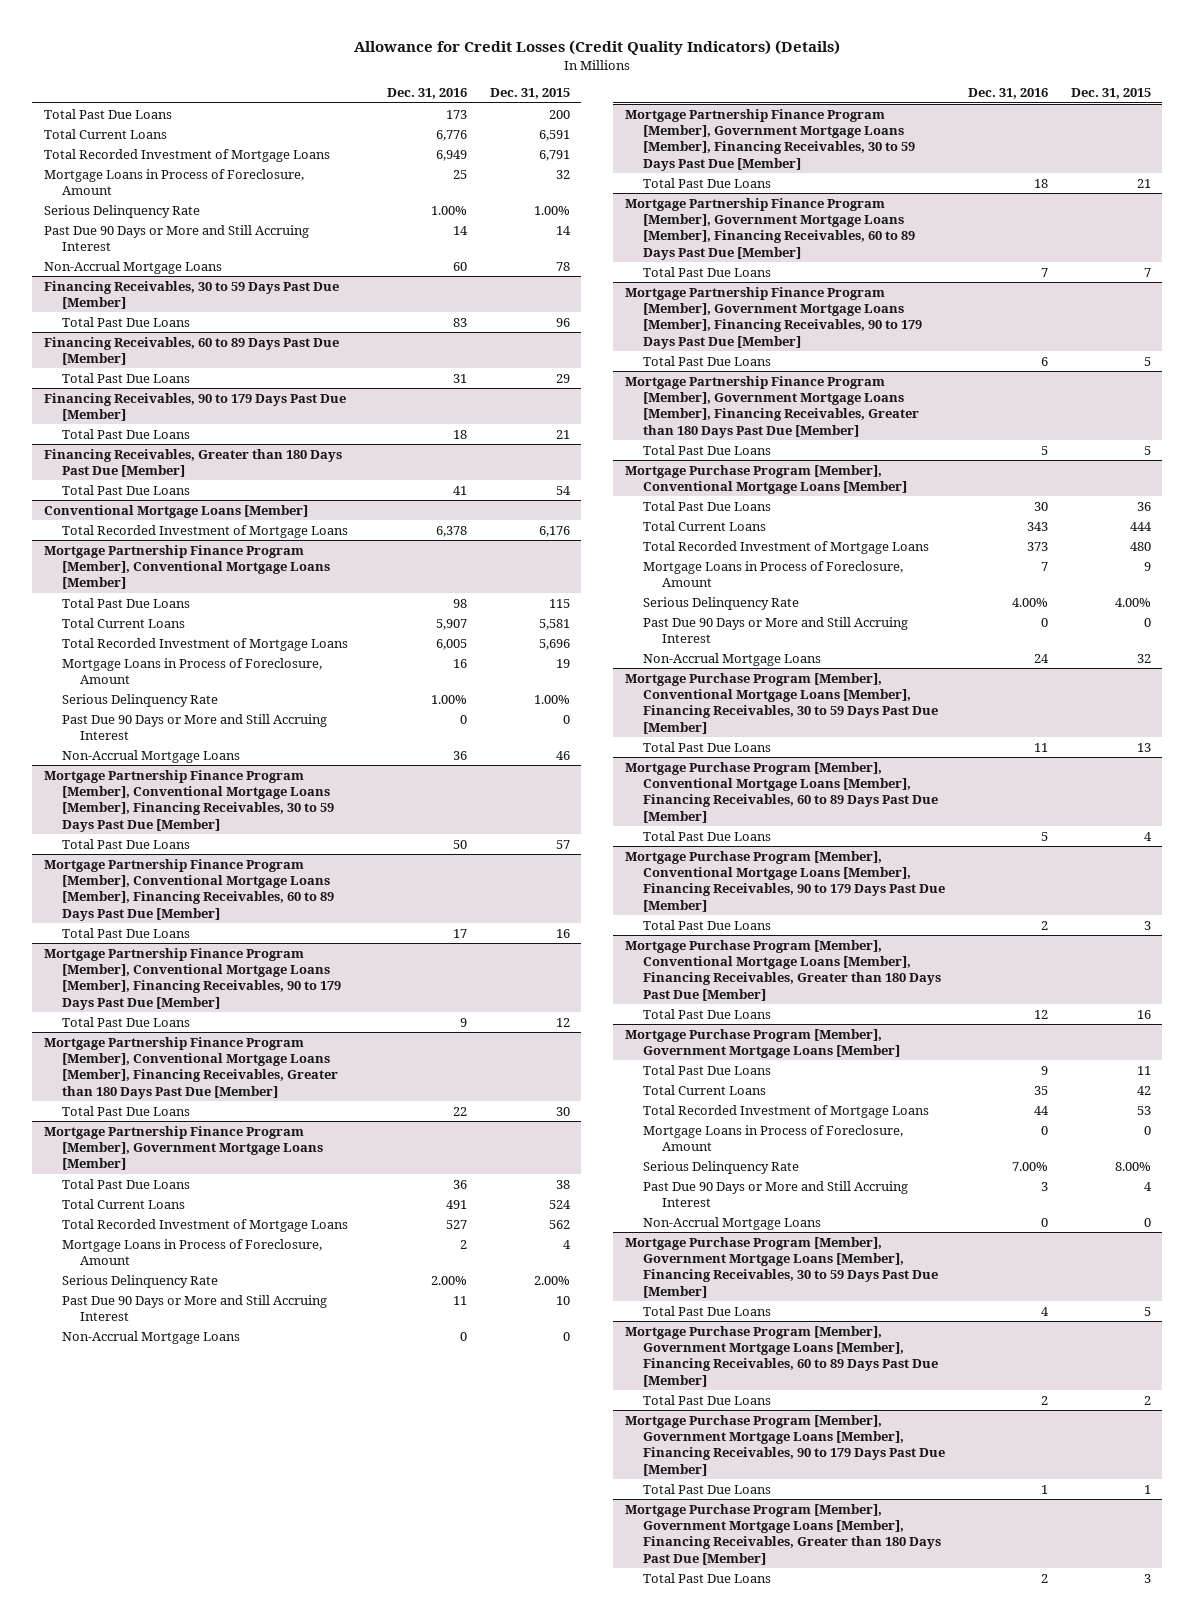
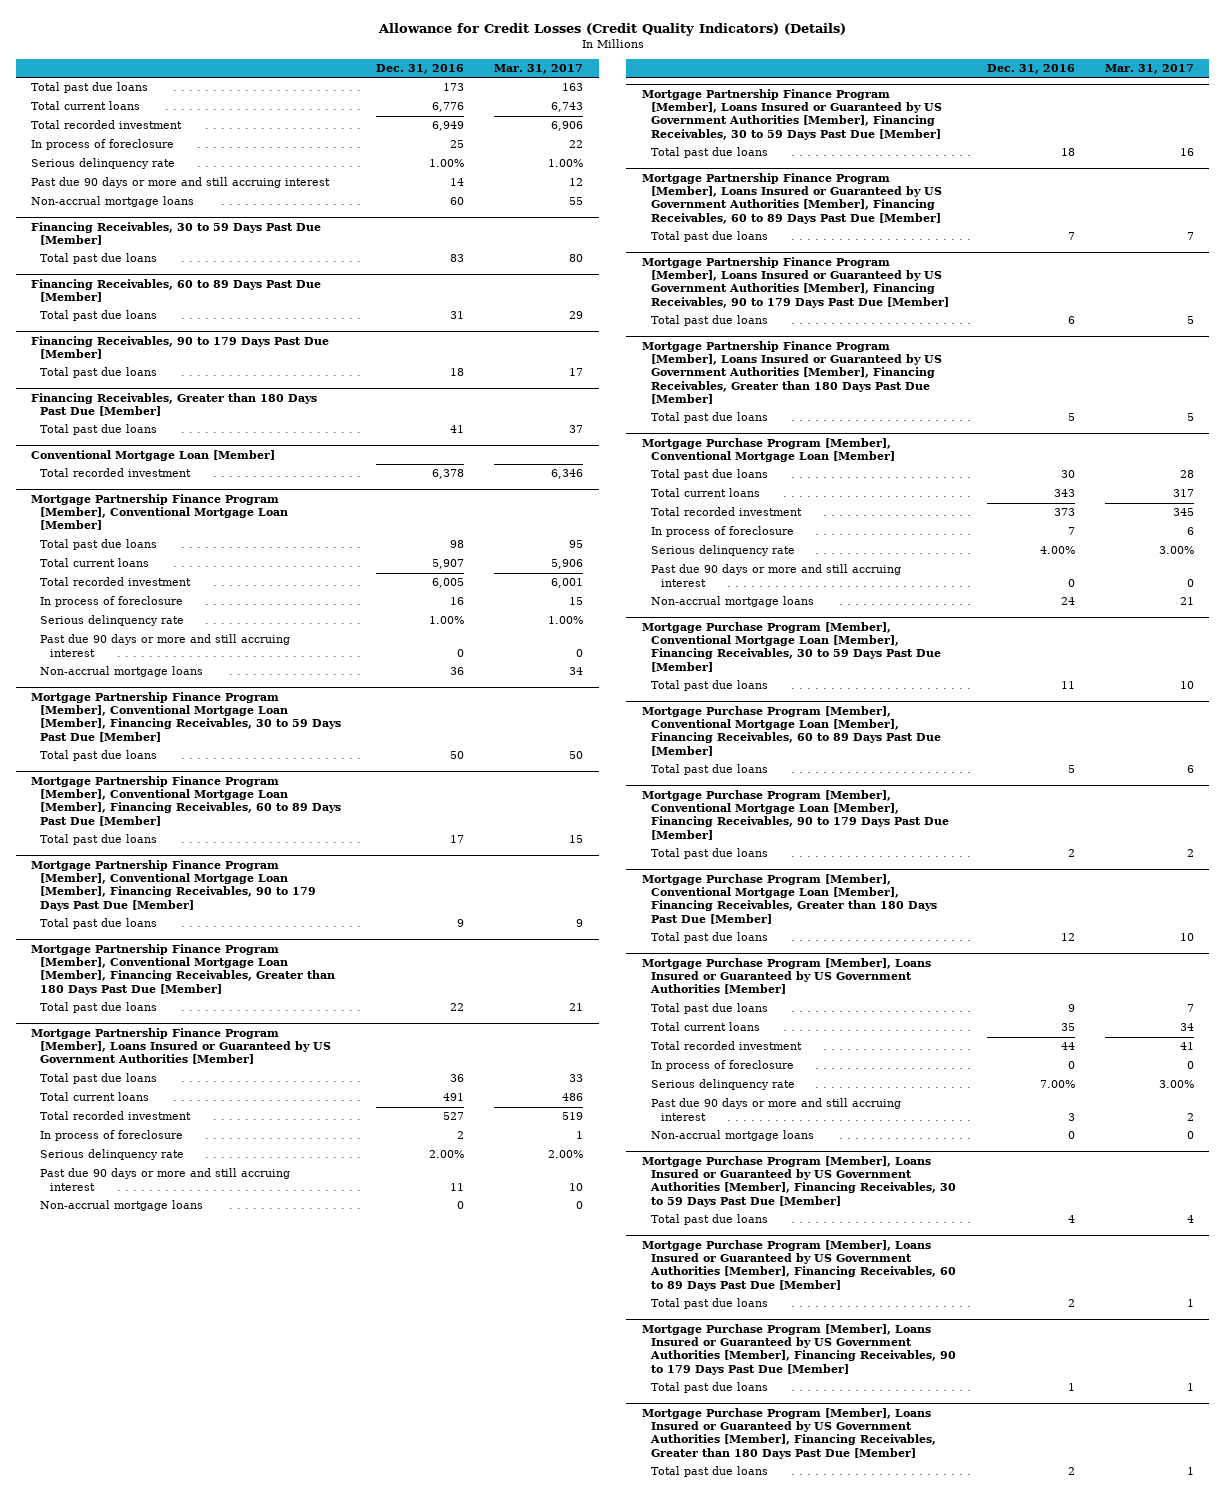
- | Dec. 31, 2016 | Dec. 31, 2015
+ | Dec. 31, 2016 | Mar. 31, 2017
- Total Past Due Loans | 173 | 200
- Total Current Loans | 6,776 | 6,591
- Total Recorded Investment of Mortgage Loans | 6,949 | 6,791
- Mortgage Loans in Process of Foreclosure, Amount | 25 | 32
- Serious Delinquency Rate | 1.00% | 1.00%
- Past Due 90 Days or More and Still Accruing Interest | 14 | 14
- Non-Accrual Mortgage Loans | 60 | 78
+ Total past due loans | 173 | 163
+ Total current loans | 6,776 | 6,743
+ Total recorded investment | 6,949 | 6,906
+ In process of foreclosure | 25 | 22
+ Serious delinquency rate | 1.00% | 1.00%
+ Past due 90 days or more and still accruing interest | 14 | 12
+ Non-accrual mortgage loans | 60 | 55
@ Financing Receivables, 30 to 59 Days Past Due [Member]
- Total Past Due Loans | 83 | 96
+ Total past due loans | 83 | 80
@ Financing Receivables, 60 to 89 Days Past Due [Member]
- Total Past Due Loans | 31 | 29
+ Total past due loans | 31 | 29
@ Financing Receivables, 90 to 179 Days Past Due [Member]
- Total Past Due Loans | 18 | 21
+ Total past due loans | 18 | 17
@ Financing Receivables, Greater than 180 Days Past Due [Member]
- Total Past Due Loans | 41 | 54
- Conventional Mortgage Loans [Member]
- Total Recorded Investment of Mortgage Loans | 6,378 | 6,176
- Mortgage Partnership Finance Program [Member], Conventional Mortgage Loans [Member]
- Total Past Due Loans | 98 | 115
- Total Current Loans | 5,907 | 5,581
- Total Recorded Investment of Mortgage Loans | 6,005 | 5,696
- Mortgage Loans in Process of Foreclosure, Amount | 16 | 19
- Serious Delinquency Rate | 1.00% | 1.00%
- Past Due 90 Days or More and Still Accruing Interest | 0 | 0
- Non-Accrual Mortgage Loans | 36 | 46
- Mortgage Partnership Finance Program [Member], Conventional Mortgage Loans [Member], Financing Receivables, 30 to 59 Days Past Due [Member]
- Total Past Due Loans | 50 | 57
- Mortgage Partnership Finance Program [Member], Conventional Mortgage Loans [Member], Financing Receivables, 60 to 89 Days Past Due [Member]
- Total Past Due Loans | 17 | 16
- Mortgage Partnership Finance Program [Member], Conventional Mortgage Loans [Member], Financing Receivables, 90 to 179 Days Past Due [Member]
- Total Past Due Loans | 9 | 12
- Mortgage Partnership Finance Program [Member], Conventional Mortgage Loans [Member], Financing Receivables, Greater than 180 Days Past Due [Member]
- Total Past Due Loans | 22 | 30
- Mortgage Partnership Finance Program [Member], Government Mortgage Loans [Member]
- Total Past Due Loans | 36 | 38
- Total Current Loans | 491 | 524
- Total Recorded Investment of Mortgage Loans | 527 | 562
- Mortgage Loans in Process of Foreclosure, Amount | 2 | 4
- Serious Delinquency Rate | 2.00% | 2.00%
- Past Due 90 Days or More and Still Accruing Interest | 11 | 10
- Non-Accrual Mortgage Loans | 0 | 0
- Mortgage Partnership Finance Program [Member], Government Mortgage Loans [Member], Financing Receivables, 30 to 59 Days Past Due [Member]
- Total Past Due Loans | 18 | 21
- Mortgage Partnership Finance Program [Member], Government Mortgage Loans [Member], Financing Receivables, 60 to 89 Days Past Due [Member]
- Total Past Due Loans | 7 | 7
- Mortgage Partnership Finance Program [Member], Government Mortgage Loans [Member], Financing Receivables, 90 to 179 Days Past Due [Member]
- Total Past Due Loans | 6 | 5
- Mortgage Partnership Finance Program [Member], Government Mortgage Loans [Member], Financing Receivables, Greater than 180 Days Past Due [Member]
- Total Past Due Loans | 5 | 5
- Mortgage Purchase Program [Member], Conventional Mortgage Loans [Member]
- Total Past Due Loans | 30 | 36
- Total Current Loans | 343 | 444
- Total Recorded Investment of Mortgage Loans | 373 | 480
- Mortgage Loans in Process of Foreclosure, Amount | 7 | 9
- Serious Delinquency Rate | 4.00% | 4.00%
- Past Due 90 Days or More and Still Accruing Interest | 0 | 0
- Non-Accrual Mortgage Loans | 24 | 32
- Mortgage Purchase Program [Member], Conventional Mortgage Loans [Member], Financing Receivables, 30 to 59 Days Past Due [Member]
- Total Past Due Loans | 11 | 13
- Mortgage Purchase Program [Member], Conventional Mortgage Loans [Member], Financing Receivables, 60 to 89 Days Past Due [Member]
- Total Past Due Loans | 5 | 4
- Mortgage Purchase Program [Member], Conventional Mortgage Loans [Member], Financing Receivables, 90 to 179 Days Past Due [Member]
- Total Past Due Loans | 2 | 3
- Mortgage Purchase Program [Member], Conventional Mortgage Loans [Member], Financing Receivables, Greater than 180 Days Past Due [Member]
- Total Past Due Loans | 12 | 16
- Mortgage Purchase Program [Member], Government Mortgage Loans [Member]
- Total Past Due Loans | 9 | 11
- Total Current Loans | 35 | 42
- Total Recorded Investment of Mortgage Loans | 44 | 53
- Mortgage Loans in Process of Foreclosure, Amount | 0 | 0
- Serious Delinquency Rate | 7.00% | 8.00%
- Past Due 90 Days or More and Still Accruing Interest | 3 | 4
- Non-Accrual Mortgage Loans | 0 | 0
- Mortgage Purchase Program [Member], Government Mortgage Loans [Member], Financing Receivables, 30 to 59 Days Past Due [Member]
- Total Past Due Loans | 4 | 5
- Mortgage Purchase Program [Member], Government Mortgage Loans [Member], Financing Receivables, 60 to 89 Days Past Due [Member]
- Total Past Due Loans | 2 | 2
- Mortgage Purchase Program [Member], Government Mortgage Loans [Member], Financing Receivables, 90 to 179 Days Past Due [Member]
- Total Past Due Loans | 1 | 1
- Mortgage Purchase Program [Member], Government Mortgage Loans [Member], Financing Receivables, Greater than 180 Days Past Due [Member]
- Total Past Due Loans | 2 | 3
@ Financing Receivables, Greater than 180 Days Past Due [Member]
+ Total past due loans | 41 | 37
+ Conventional Mortgage Loan [Member]
+ Total recorded investment | 6,378 | 6,346
+ Mortgage Partnership Finance Program [Member], Conventional Mortgage Loan [Member]
+ Total past due loans | 98 | 95
+ Total current loans | 5,907 | 5,906
+ Total recorded investment | 6,005 | 6,001
+ In process of foreclosure | 16 | 15
+ Serious delinquency rate | 1.00% | 1.00%
+ Past due 90 days or more and still accruing interest | 0 | 0
+ Non-accrual mortgage loans | 36 | 34
+ Mortgage Partnership Finance Program [Member], Conventional Mortgage Loan [Member], Financing Receivables, 30 to 59 Days Past Due [Member]
+ Total past due loans | 50 | 50
+ Mortgage Partnership Finance Program [Member], Conventional Mortgage Loan [Member], Financing Receivables, 60 to 89 Days Past Due [Member]
+ Total past due loans | 17 | 15
+ Mortgage Partnership Finance Program [Member], Conventional Mortgage Loan [Member], Financing Receivables, 90 to 179 Days Past Due [Member]
+ Total past due loans | 9 | 9
+ Mortgage Partnership Finance Program [Member], Conventional Mortgage Loan [Member], Financing Receivables, Greater than 180 Days Past Due [Member]
+ Total past due loans | 22 | 21
+ Mortgage Partnership Finance Program [Member], Loans Insured or Guaranteed by US Government Authorities [Member]
+ Total past due loans | 36 | 33
+ Total current loans | 491 | 486
+ Total recorded investment | 527 | 519
+ In process of foreclosure | 2 | 1
+ Serious delinquency rate | 2.00% | 2.00%
+ Past due 90 days or more and still accruing interest | 11 | 10
+ Non-accrual mortgage loans | 0 | 0
+ Mortgage Partnership Finance Program [Member], Loans Insured or Guaranteed by US Government Authorities [Member], Financing Receivables, 30 to 59 Days Past Due [Member]
+ Total past due loans | 18 | 16
+ Mortgage Partnership Finance Program [Member], Loans Insured or Guaranteed by US Government Authorities [Member], Financing Receivables, 60 to 89 Days Past Due [Member]
+ Total past due loans | 7 | 7
+ Mortgage Partnership Finance Program [Member], Loans Insured or Guaranteed by US Government Authorities [Member], Financing Receivables, 90 to 179 Days Past Due [Member]
+ Total past due loans | 6 | 5
+ Mortgage Partnership Finance Program [Member], Loans Insured or Guaranteed by US Government Authorities [Member], Financing Receivables, Greater than 180 Days Past Due [Member]
+ Total past due loans | 5 | 5
+ Mortgage Purchase Program [Member], Conventional Mortgage Loan [Member]
+ Total past due loans | 30 | 28
+ Total current loans | 343 | 317
+ Total recorded investment | 373 | 345
+ In process of foreclosure | 7 | 6
+ Serious delinquency rate | 4.00% | 3.00%
+ Past due 90 days or more and still accruing interest | 0 | 0
+ Non-accrual mortgage loans | 24 | 21
+ Mortgage Purchase Program [Member], Conventional Mortgage Loan [Member], Financing Receivables, 30 to 59 Days Past Due [Member]
+ Total past due loans | 11 | 10
+ Mortgage Purchase Program [Member], Conventional Mortgage Loan [Member], Financing Receivables, 60 to 89 Days Past Due [Member]
+ Total past due loans | 5 | 6
+ Mortgage Purchase Program [Member], Conventional Mortgage Loan [Member], Financing Receivables, 90 to 179 Days Past Due [Member]
+ Total past due loans | 2 | 2
+ Mortgage Purchase Program [Member], Conventional Mortgage Loan [Member], Financing Receivables, Greater than 180 Days Past Due [Member]
+ Total past due loans | 12 | 10
+ Mortgage Purchase Program [Member], Loans Insured or Guaranteed by US Government Authorities [Member]
+ Total past due loans | 9 | 7
+ Total current loans | 35 | 34
+ Total recorded investment | 44 | 41
+ In process of foreclosure | 0 | 0
+ Serious delinquency rate | 7.00% | 3.00%
+ Past due 90 days or more and still accruing interest | 3 | 2
+ Non-accrual mortgage loans | 0 | 0
+ Mortgage Purchase Program [Member], Loans Insured or Guaranteed by US Government Authorities [Member], Financing Receivables, 30 to 59 Days Past Due [Member]
+ Total past due loans | 4 | 4
+ Mortgage Purchase Program [Member], Loans Insured or Guaranteed by US Government Authorities [Member], Financing Receivables, 60 to 89 Days Past Due [Member]
+ Total past due loans | 2 | 1
+ Mortgage Purchase Program [Member], Loans Insured or Guaranteed by US Government Authorities [Member], Financing Receivables, 90 to 179 Days Past Due [Member]
+ Total past due loans | 1 | 1
+ Mortgage Purchase Program [Member], Loans Insured or Guaranteed by US Government Authorities [Member], Financing Receivables, Greater than 180 Days Past Due [Member]
+ Total past due loans | 2 | 1

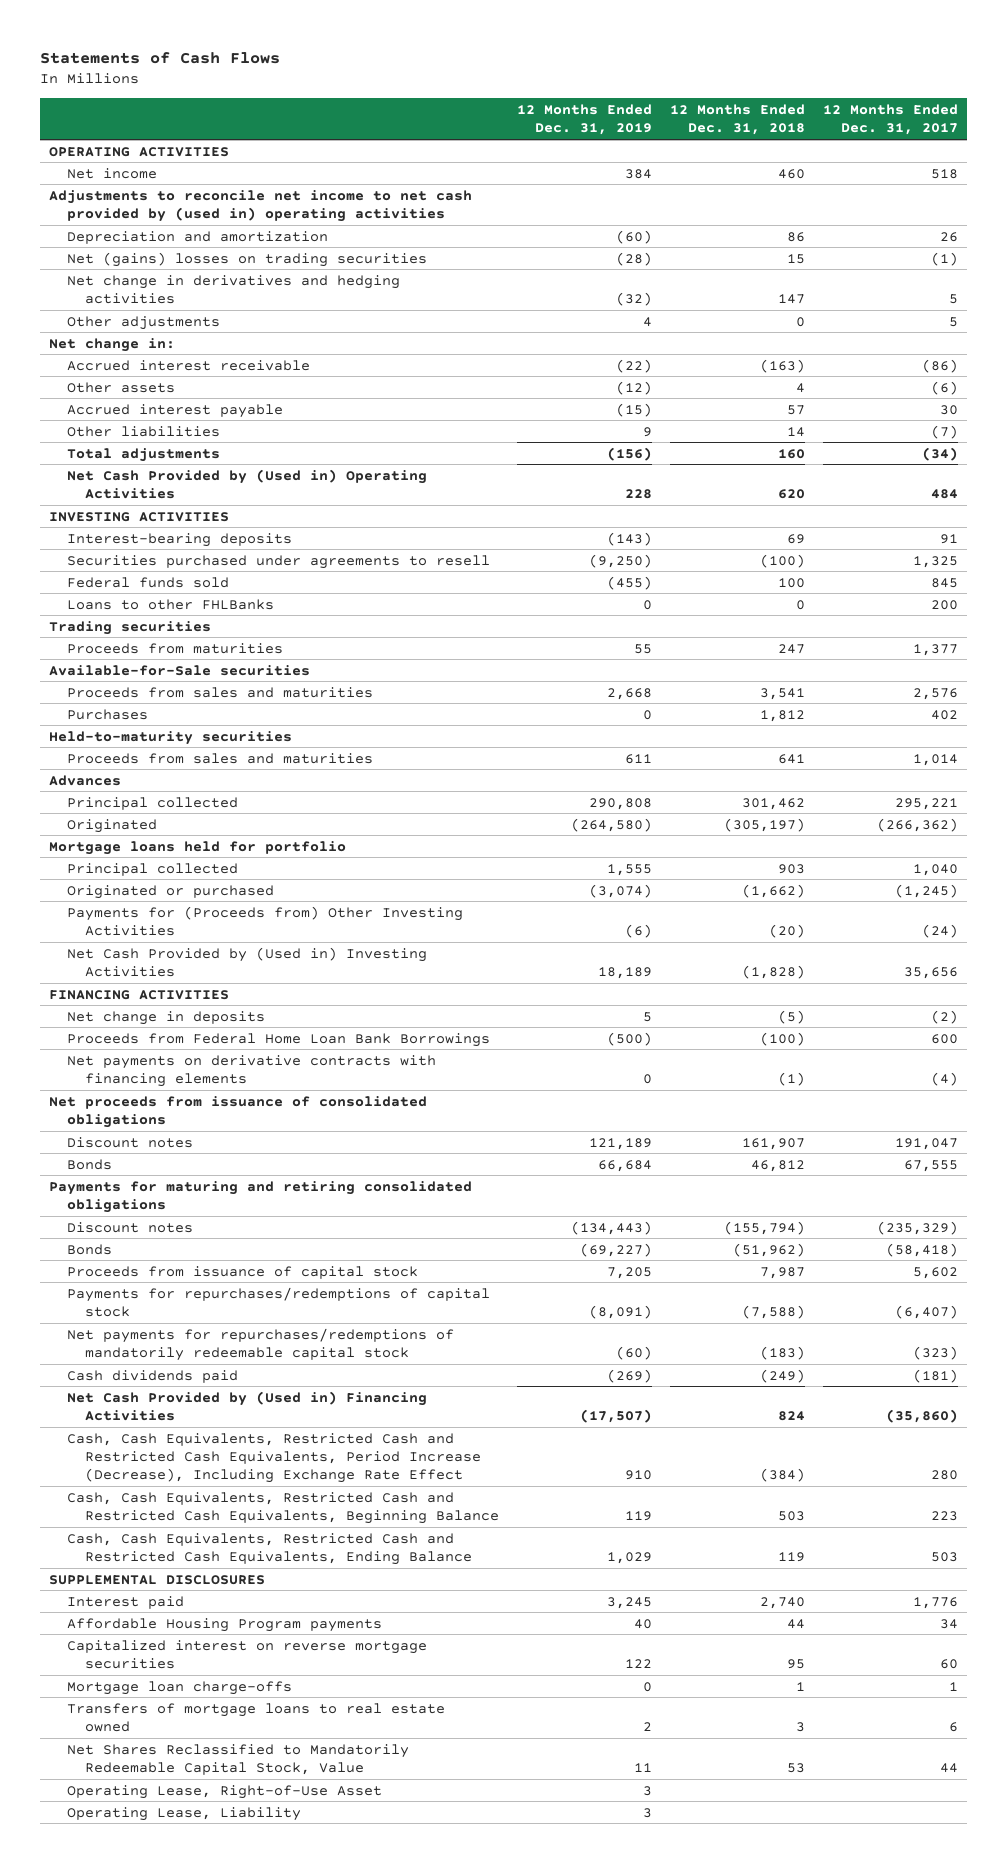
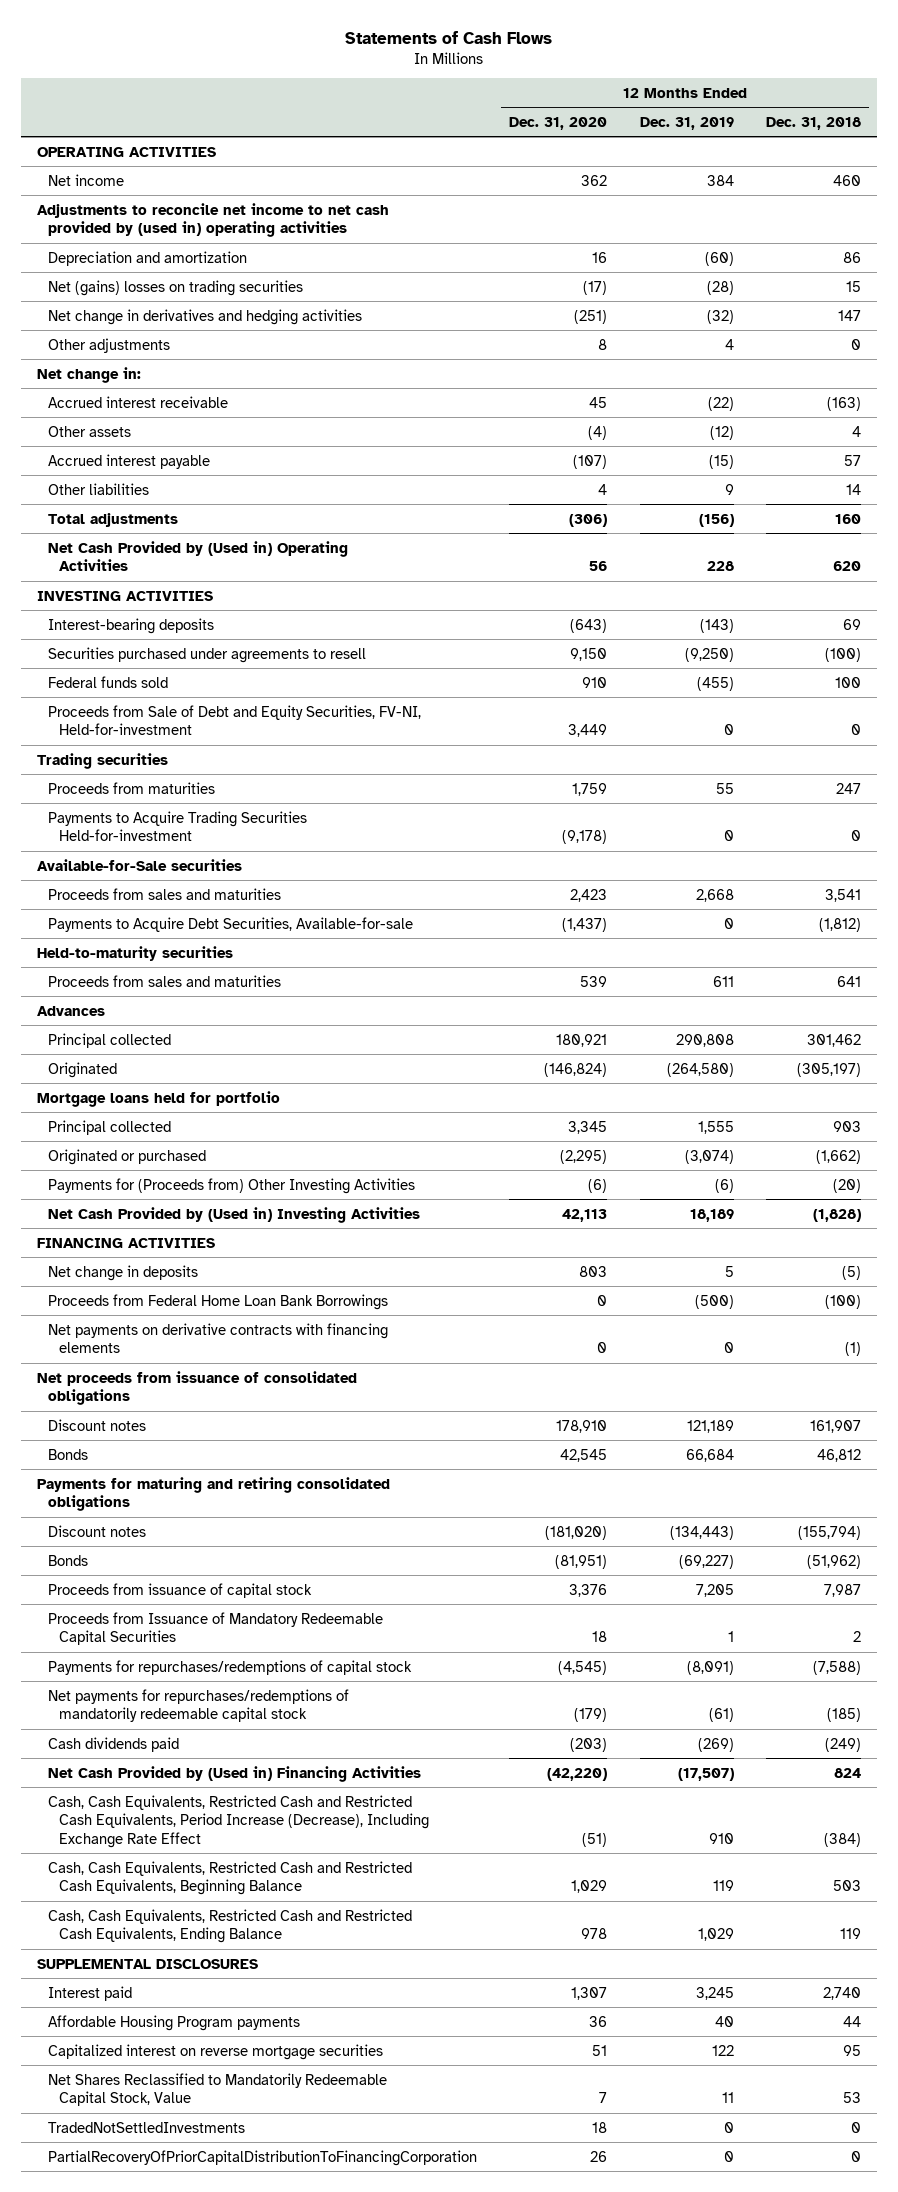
- | 12 Months Ended Dec. 31, 2019 | 12 Months Ended Dec. 31, 2018 | 12 Months Ended Dec. 31, 2017
+ | 12 Months Ended Dec. 31, 2020 | 12 Months Ended Dec. 31, 2019 | 12 Months Ended Dec. 31, 2018
- Loans to other FHLBanks | 0 | 0 | 200
+ Proceeds from Sale of Debt and Equity Securities, FV-NI, Held-for-investment | 3,449 | 0 | 0
+ Payments to Acquire Trading Securities Held-for-investment | (9,178) | 0 | 0
- Purchases | 0 | 1,812 | 402
+ Payments to Acquire Debt Securities, Available-for-sale | (1,437) | 0 | (1,812)
+ Proceeds from Issuance of Mandatory Redeemable Capital Securities | 18 | 1 | 2
- Net payments for repurchases/redemptions of mandatorily redeemable capital stock | (60) | (183) | (323)
+ Net payments for repurchases/redemptions of mandatorily redeemable capital stock | (179) | (61) | (185)
- Mortgage loan charge-offs | 0 | 1 | 1
- Transfers of mortgage loans to real estate owned | 2 | 3 | 6
- Operating Lease, Right-of-Use Asset | 3 | |
- Operating Lease, Liability | 3 | |
+ TradedNotSettledInvestments | 18 | 0 | 0
+ PartialRecoveryOfPriorCapitalDistributionToFinancingCorporation | 26 | 0 | 0

